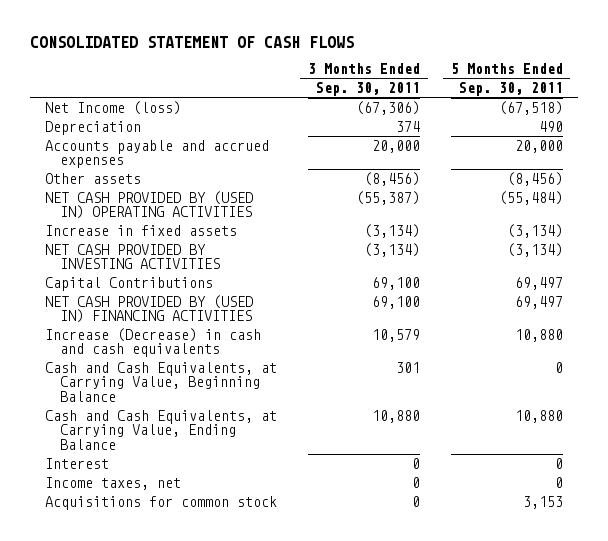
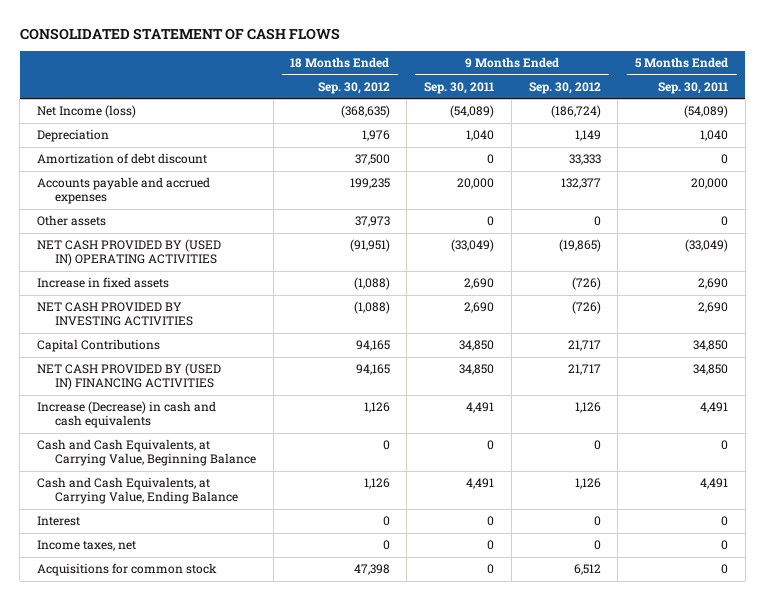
- | 3 Months Ended Sep. 30, 2011 | 5 Months Ended Sep. 30, 2011
+ | 18 Months Ended Sep. 30, 2012 | 9 Months Ended Sep. 30, 2011 | 9 Months Ended Sep. 30, 2012 | 5 Months Ended Sep. 30, 2011
- Net Income (loss) | (67,306) | (67,518)
- Depreciation | 374 | 490
+ Net Income (loss) | (368,635) | (54,089) | (186,724) | (54,089)
+ Depreciation | 1,976 | 1,040 | 1,149 | 1,040
+ Amortization of debt discount | 37,500 | 0 | 33,333 | 0
- Other assets | (8,456) | (8,456)
- NET CASH PROVIDED BY (USED IN) OPERATING ACTIVITIES | (55,387) | (55,484)
- Increase in fixed assets | (3,134) | (3,134)
- NET CASH PROVIDED BY INVESTING ACTIVITIES | (3,134) | (3,134)
- Capital Contributions | 69,100 | 69,497
- NET CASH PROVIDED BY (USED IN) FINANCING ACTIVITIES | 69,100 | 69,497
- Increase (Decrease) in cash and cash equivalents | 10,579 | 10,880
+ Other assets | 37,973 | 0 | 0 | 0
+ NET CASH PROVIDED BY (USED IN) OPERATING ACTIVITIES | (91,951) | (33,049) | (19,865) | (33,049)
+ Increase in fixed assets | (1,088) | 2,690 | (726) | 2,690
+ NET CASH PROVIDED BY INVESTING ACTIVITIES | (1,088) | 2,690 | (726) | 2,690
+ Capital Contributions | 94,165 | 34,850 | 21,717 | 34,850
+ NET CASH PROVIDED BY (USED IN) FINANCING ACTIVITIES | 94,165 | 34,850 | 21,717 | 34,850
+ Increase (Decrease) in cash and cash equivalents | 1,126 | 4,491 | 1,126 | 4,491
- Cash and Cash Equivalents, at Carrying Value, Ending Balance | 10,880 | 10,880
+ Cash and Cash Equivalents, at Carrying Value, Ending Balance | 1,126 | 4,491 | 1,126 | 4,491
- Acquisitions for common stock | 0 | 3,153
+ Acquisitions for common stock | 47,398 | 0 | 6,512 | 0

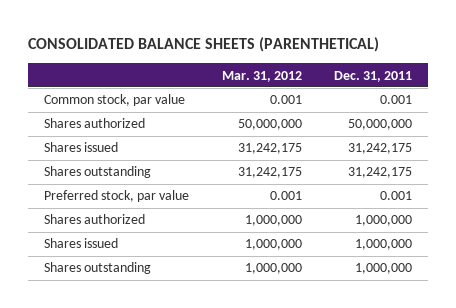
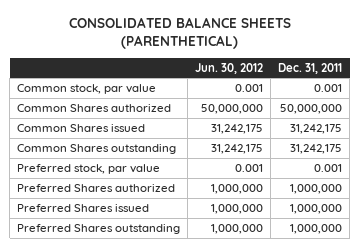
- | Mar. 31, 2012 | Dec. 31, 2011
+ | Jun. 30, 2012 | Dec. 31, 2011
- Shares authorized | 50,000,000 | 50,000,000
- Shares issued | 31,242,175 | 31,242,175
- Shares outstanding | 31,242,175 | 31,242,175
+ Common Shares authorized | 50,000,000 | 50,000,000
+ Common Shares issued | 31,242,175 | 31,242,175
+ Common Shares outstanding | 31,242,175 | 31,242,175
- Shares authorized | 1,000,000 | 1,000,000
- Shares issued | 1,000,000 | 1,000,000
- Shares outstanding | 1,000,000 | 1,000,000
+ Preferred Shares authorized | 1,000,000 | 1,000,000
+ Preferred Shares issued | 1,000,000 | 1,000,000
+ Preferred Shares outstanding | 1,000,000 | 1,000,000

